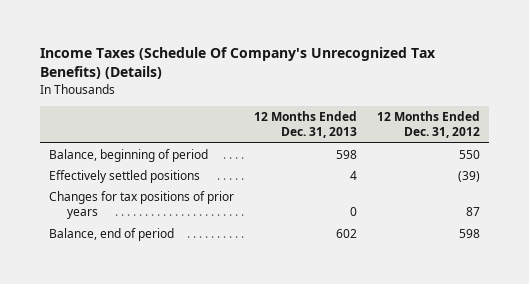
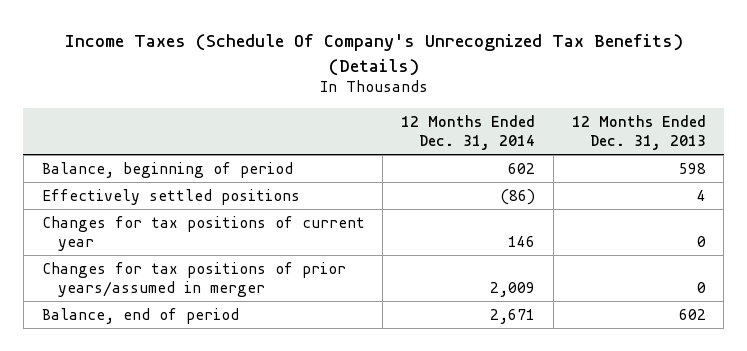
- | 12 Months Ended Dec. 31, 2013 | 12 Months Ended Dec. 31, 2012
+ | 12 Months Ended Dec. 31, 2014 | 12 Months Ended Dec. 31, 2013
- Changes for tax positions of prior years | 0 | 87
+ Changes for tax positions of current year | 146 | 0
+ Changes for tax positions of prior years/assumed in merger | 2,009 | 0

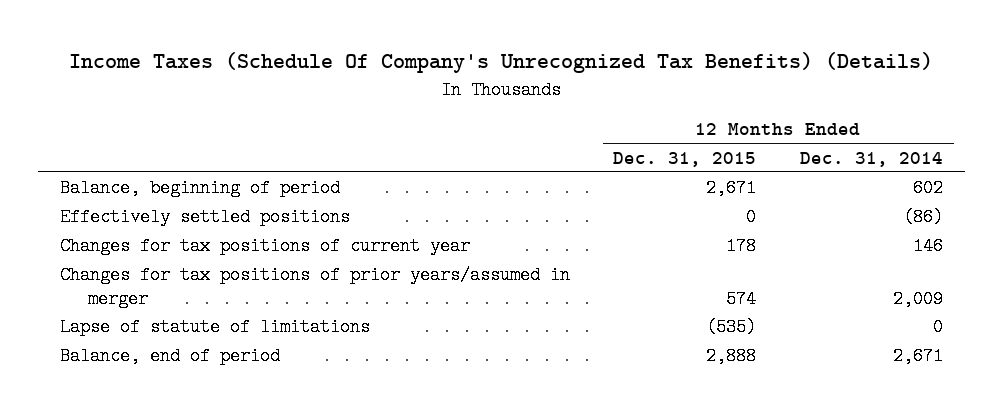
- | 12 Months Ended Dec. 31, 2014 | 12 Months Ended Dec. 31, 2013
+ | 12 Months Ended Dec. 31, 2015 | 12 Months Ended Dec. 31, 2014
+ Lapse of statute of limitations | (535) | 0

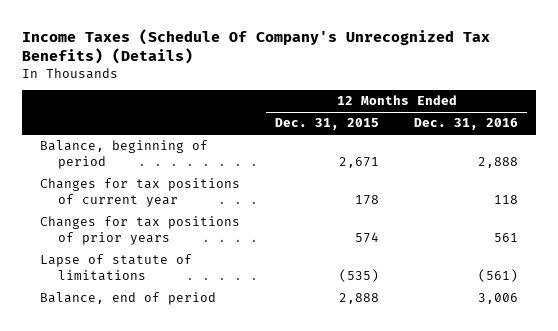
- | 12 Months Ended Dec. 31, 2015 | 12 Months Ended Dec. 31, 2014
+ | 12 Months Ended Dec. 31, 2015 | 12 Months Ended Dec. 31, 2016
- Effectively settled positions | 0 | (86)
- Changes for tax positions of prior years/assumed in merger | 574 | 2,009
+ Changes for tax positions of prior years | 574 | 561

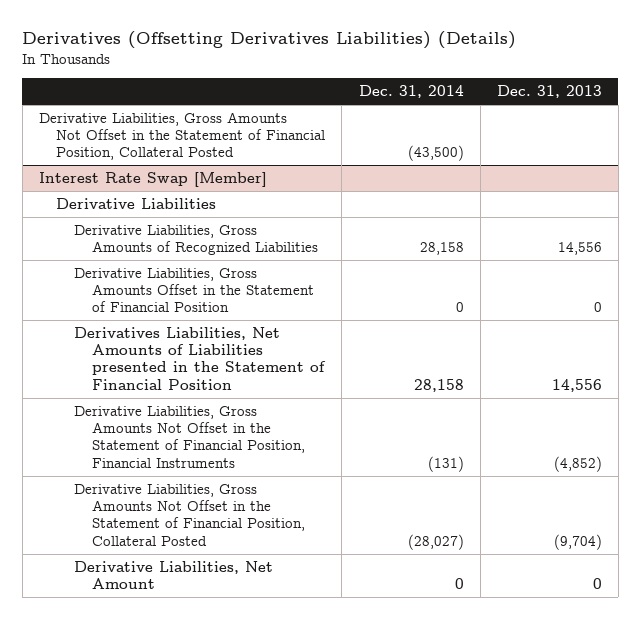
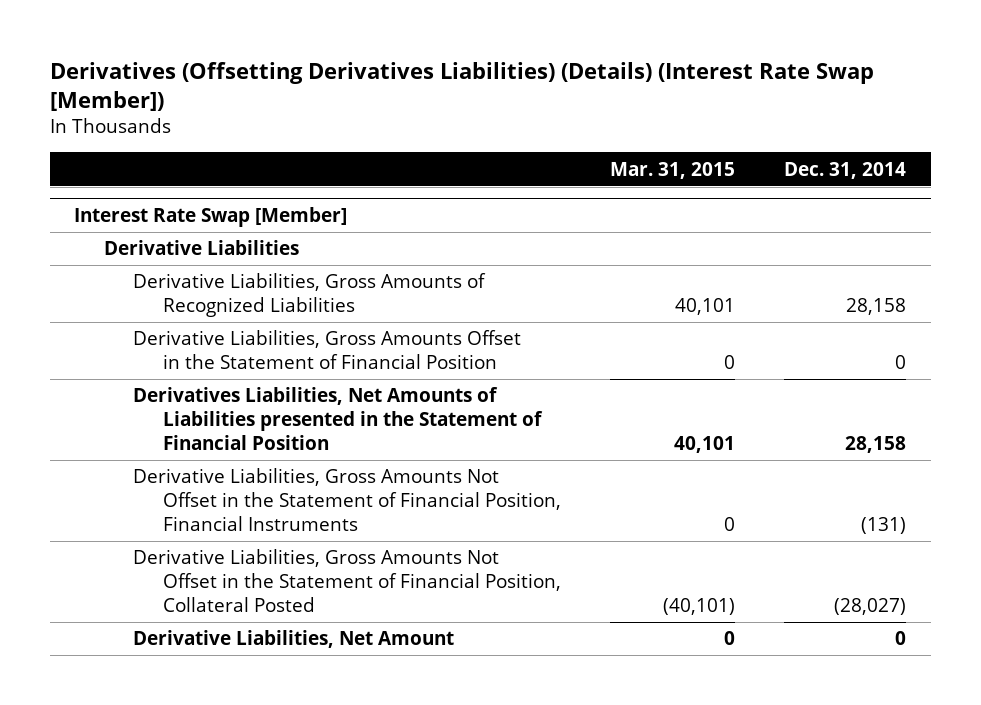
- Derivatives (Offsetting Derivatives Liabilities) (Details)
+ Derivatives (Offsetting Derivatives Liabilities) (Details) (Interest Rate Swap [Member])
- | Dec. 31, 2014 | Dec. 31, 2013
+ | Mar. 31, 2015 | Dec. 31, 2014
- Derivative Liabilities, Gross Amounts Not Offset in the Statement of Financial Position, Collateral Posted | (43,500) |

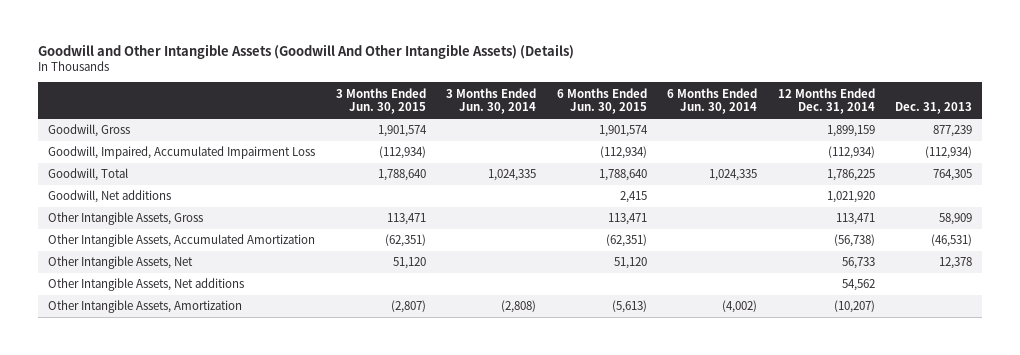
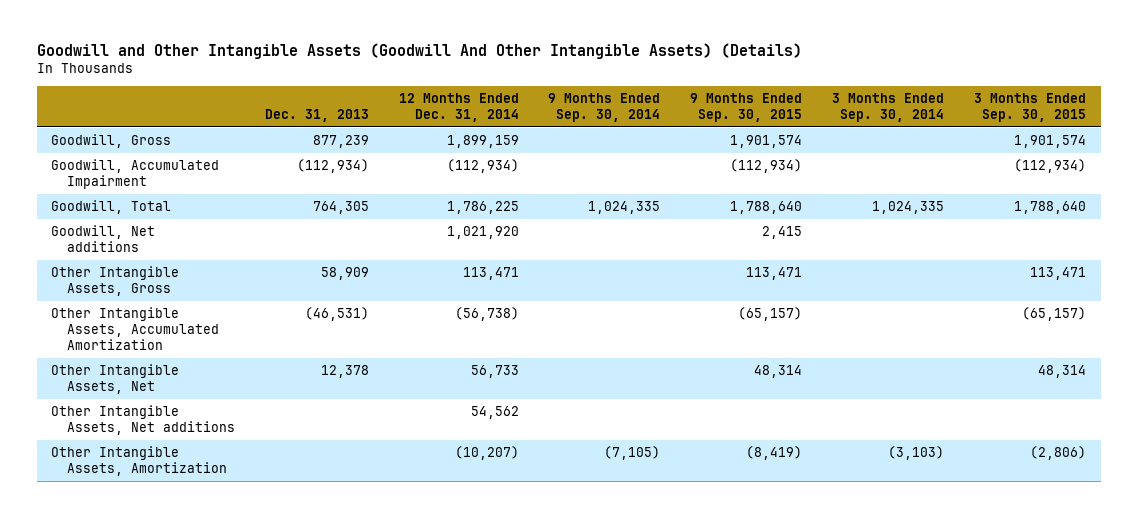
- | 3 Months Ended Jun. 30, 2015 | 3 Months Ended Jun. 30, 2014 | 6 Months Ended Jun. 30, 2015 | 6 Months Ended Jun. 30, 2014 | 12 Months Ended Dec. 31, 2014 | Dec. 31, 2013
+ | Dec. 31, 2013 | 12 Months Ended Dec. 31, 2014 | 9 Months Ended Sep. 30, 2014 | 9 Months Ended Sep. 30, 2015 | 3 Months Ended Sep. 30, 2014 | 3 Months Ended Sep. 30, 2015
- Goodwill, Impaired, Accumulated Impairment Loss | (112,934) | | (112,934) | | (112,934) | (112,934)
+ Goodwill, Accumulated Impairment | (112,934) | (112,934) | | (112,934) | | (112,934)

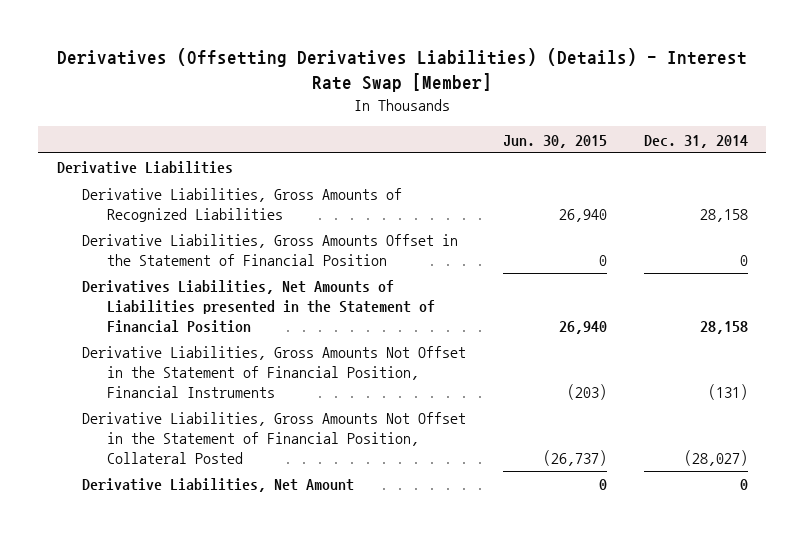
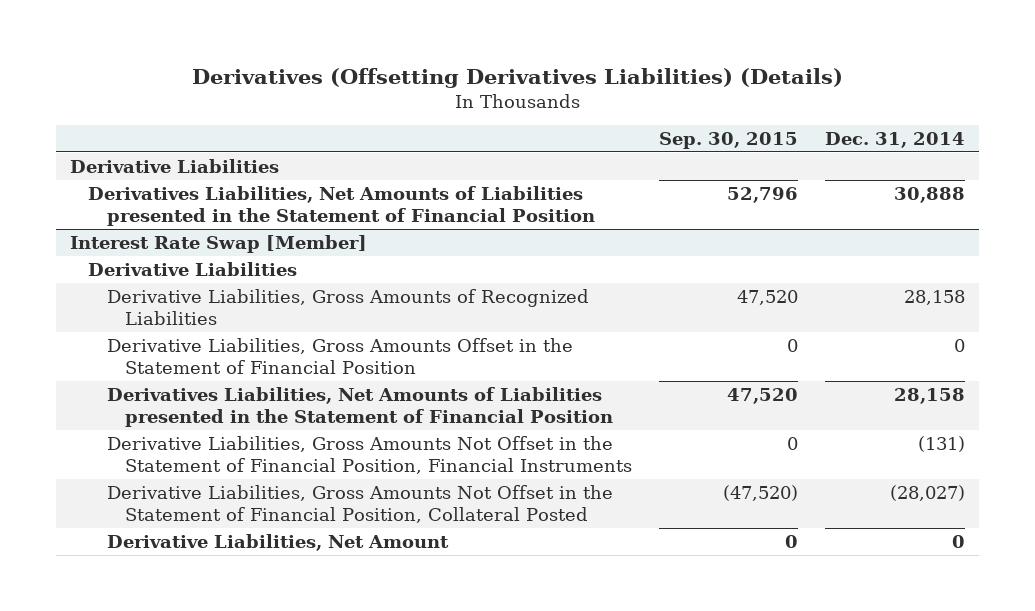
- Derivatives (Offsetting Derivatives Liabilities) (Details) - Interest Rate Swap [Member]
+ Derivatives (Offsetting Derivatives Liabilities) (Details)
- | Jun. 30, 2015 | Dec. 31, 2014
+ | Sep. 30, 2015 | Dec. 31, 2014
+ Derivatives Liabilities, Net Amounts of Liabilities presented in the Statement of Financial Position | 52,796 | 30,888
+ Interest Rate Swap [Member]
+ Derivative Liabilities

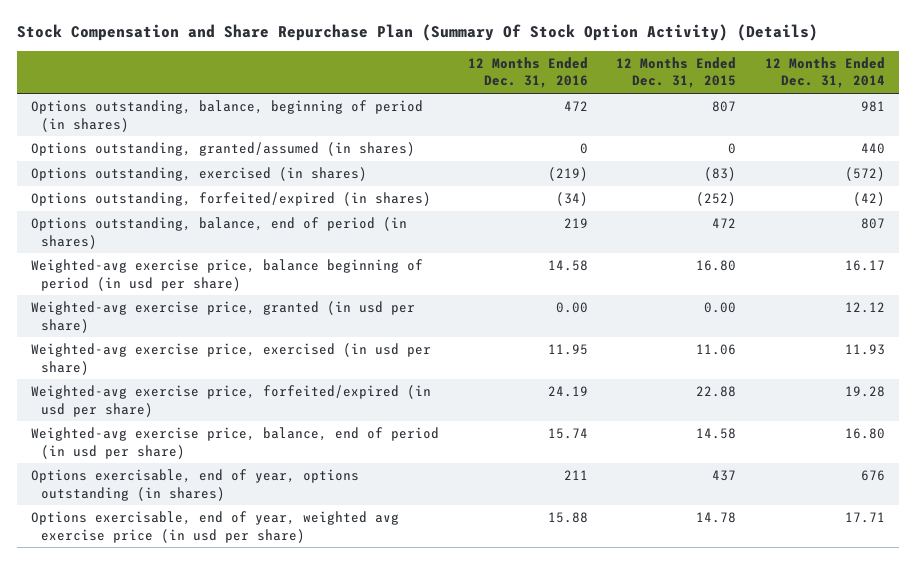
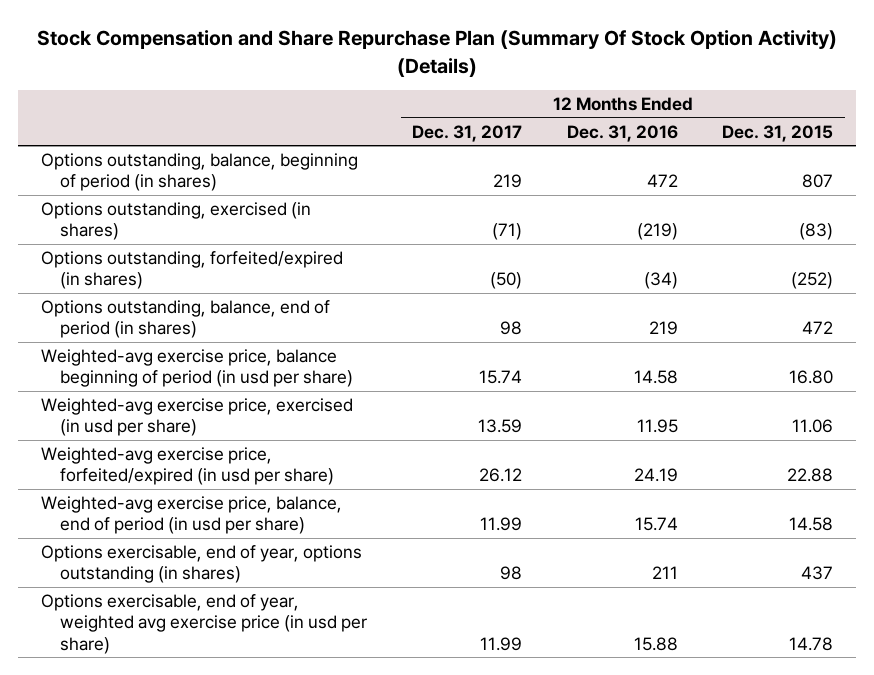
- | 12 Months Ended Dec. 31, 2016 | 12 Months Ended Dec. 31, 2015 | 12 Months Ended Dec. 31, 2014
+ | 12 Months Ended Dec. 31, 2017 | 12 Months Ended Dec. 31, 2016 | 12 Months Ended Dec. 31, 2015
- Options outstanding, granted/assumed (in shares) | 0 | 0 | 440
- Weighted-avg exercise price, granted (in usd per share) | 0.00 | 0.00 | 12.12

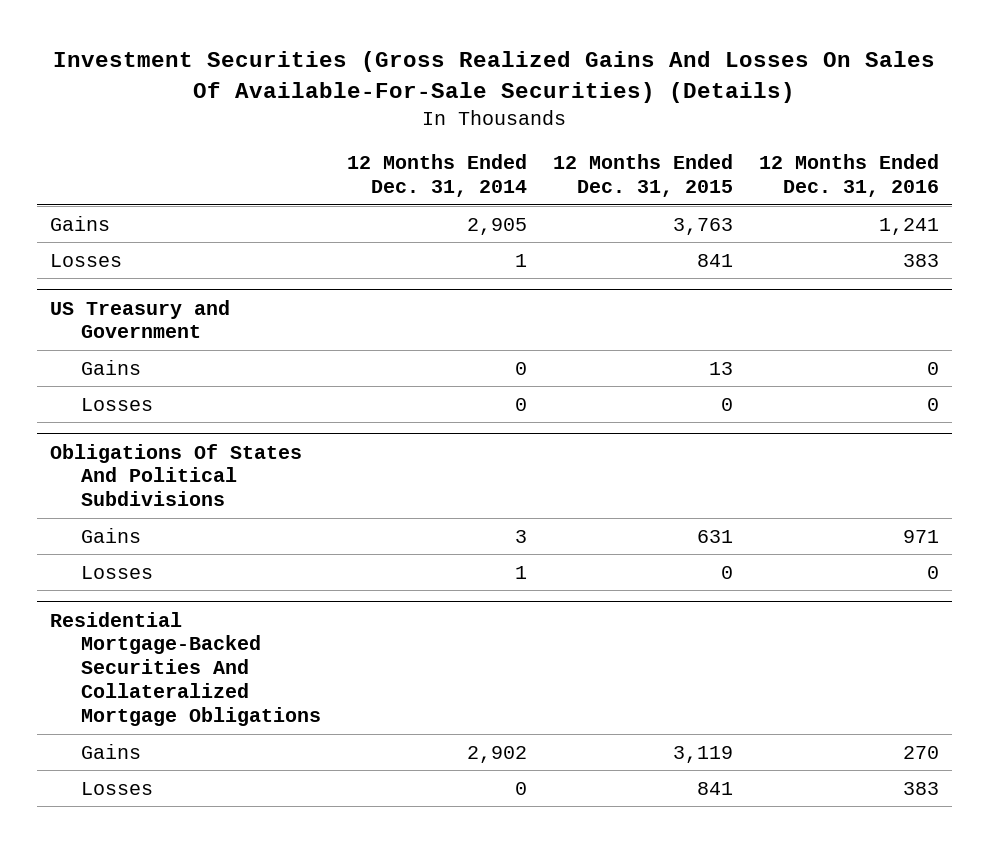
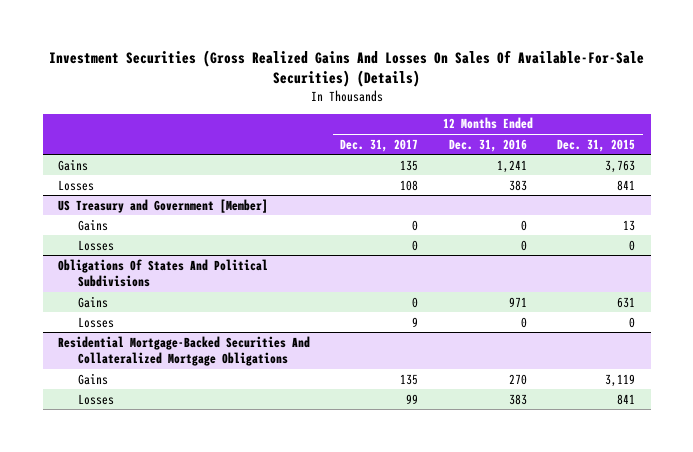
- | 12 Months Ended Dec. 31, 2014 | 12 Months Ended Dec. 31, 2015 | 12 Months Ended Dec. 31, 2016
+ | 12 Months Ended Dec. 31, 2017 | 12 Months Ended Dec. 31, 2016 | 12 Months Ended Dec. 31, 2015
- US Treasury and Government
+ US Treasury and Government [Member]

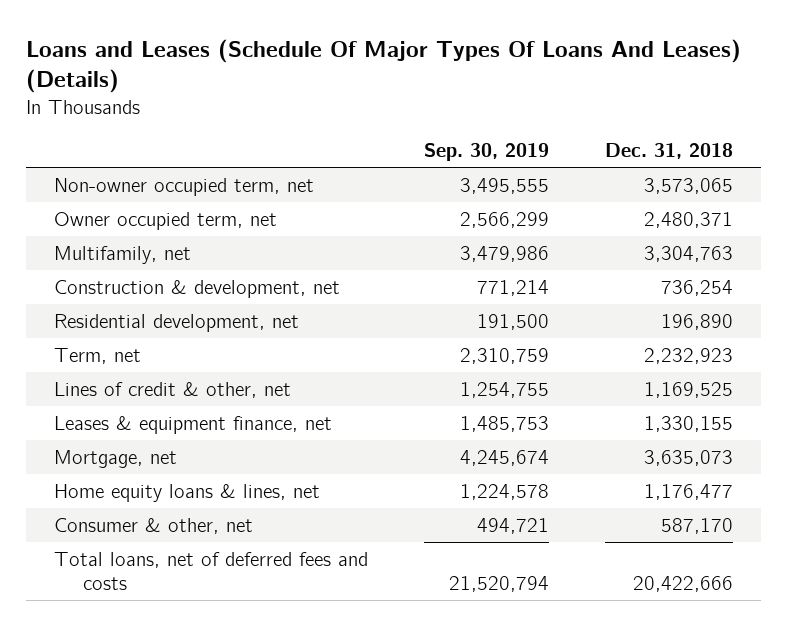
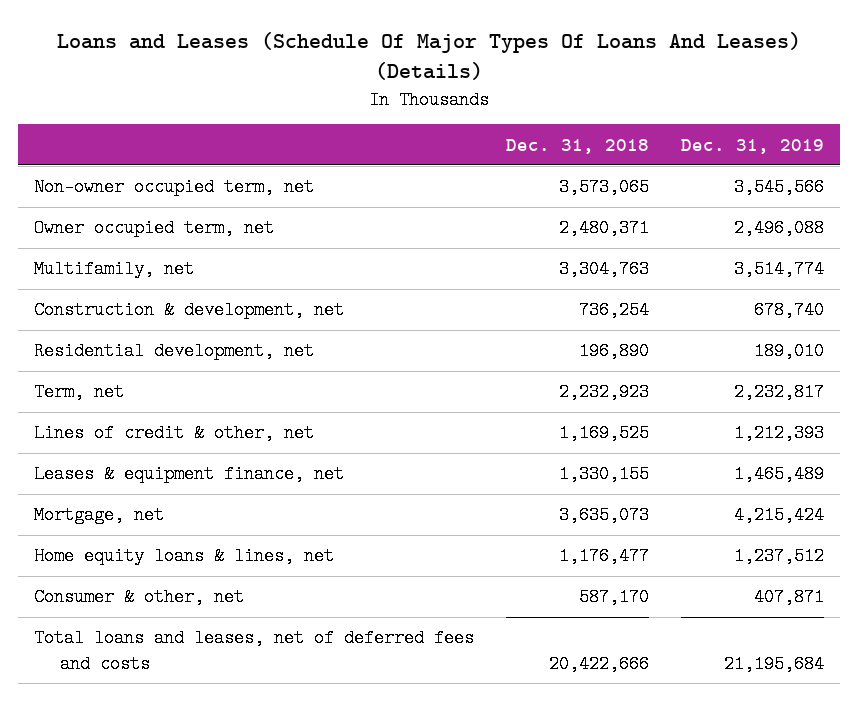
- | Sep. 30, 2019 | Dec. 31, 2018
+ | Dec. 31, 2018 | Dec. 31, 2019
- Total loans, net of deferred fees and costs | 21,520,794 | 20,422,666
+ Total loans and leases, net of deferred fees and costs | 20,422,666 | 21,195,684

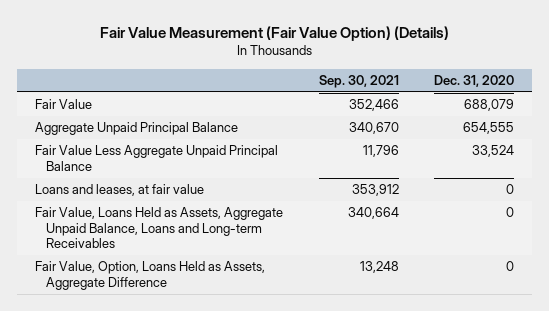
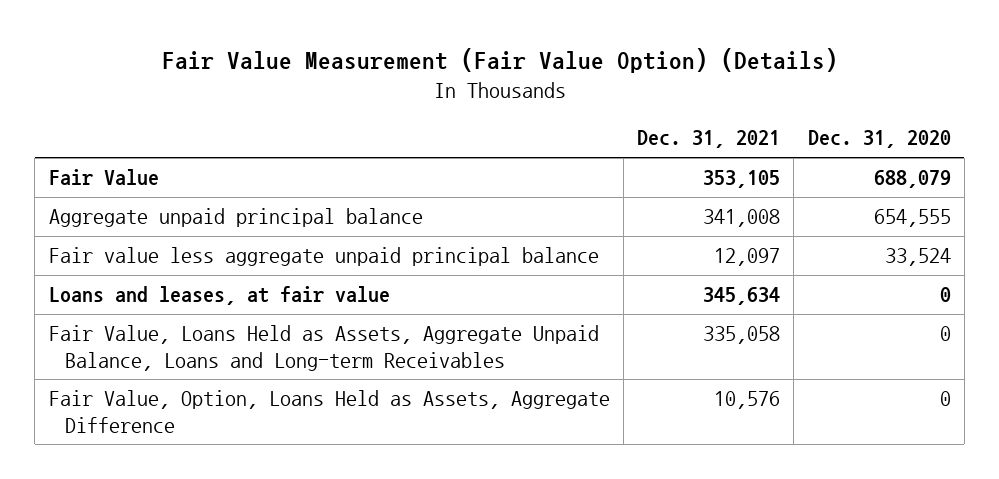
- | Sep. 30, 2021 | Dec. 31, 2020
+ | Dec. 31, 2021 | Dec. 31, 2020
- Aggregate Unpaid Principal Balance | 340,670 | 654,555
- Fair Value Less Aggregate Unpaid Principal Balance | 11,796 | 33,524
+ Aggregate unpaid principal balance | 341,008 | 654,555
+ Fair value less aggregate unpaid principal balance | 12,097 | 33,524

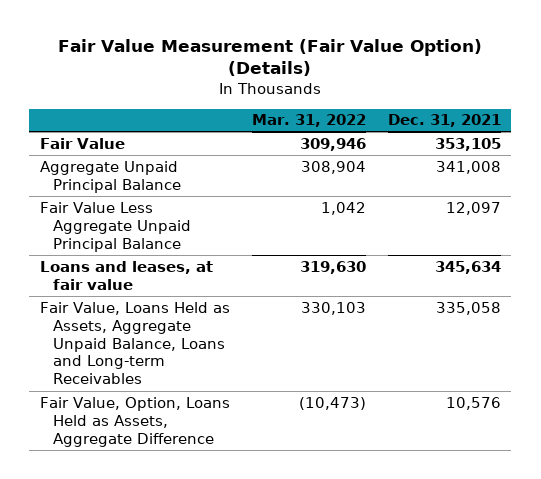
- | Dec. 31, 2021 | Dec. 31, 2020
+ | Mar. 31, 2022 | Dec. 31, 2021
- Aggregate unpaid principal balance | 341,008 | 654,555
- Fair value less aggregate unpaid principal balance | 12,097 | 33,524
+ Aggregate Unpaid Principal Balance | 308,904 | 341,008
+ Fair Value Less Aggregate Unpaid Principal Balance | 1,042 | 12,097

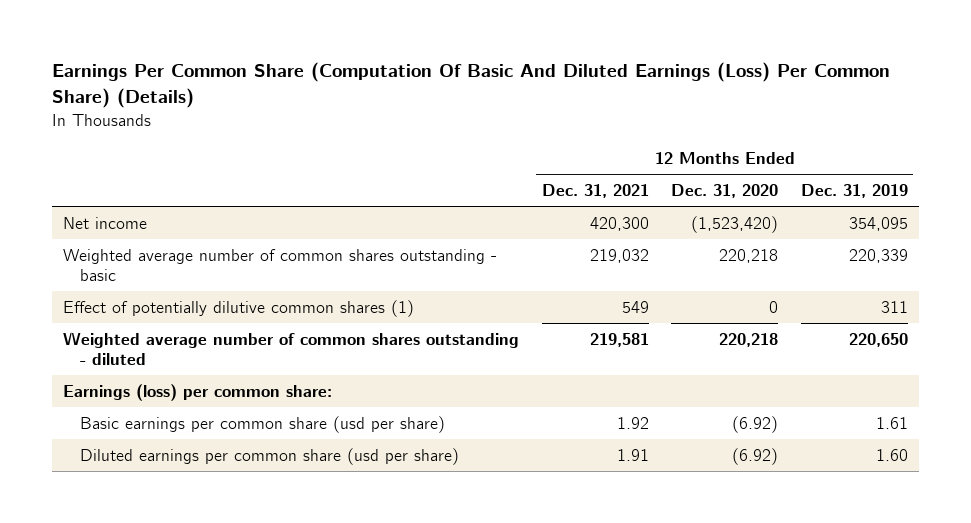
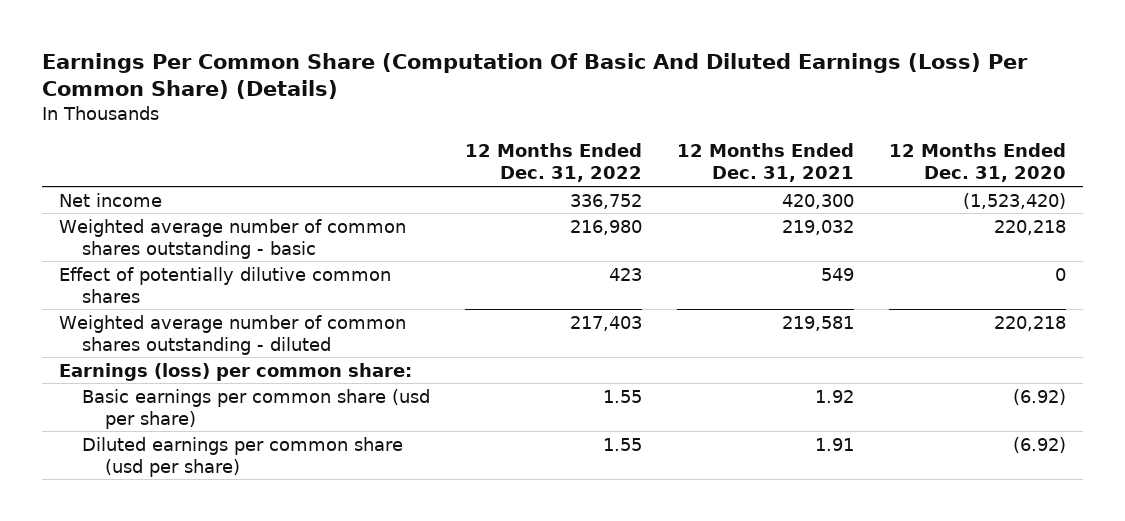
- | 12 Months Ended Dec. 31, 2021 | 12 Months Ended Dec. 31, 2020 | 12 Months Ended Dec. 31, 2019
+ | 12 Months Ended Dec. 31, 2022 | 12 Months Ended Dec. 31, 2021 | 12 Months Ended Dec. 31, 2020
- Effect of potentially dilutive common shares (1) | 549 | 0 | 311
+ Effect of potentially dilutive common shares | 423 | 549 | 0

